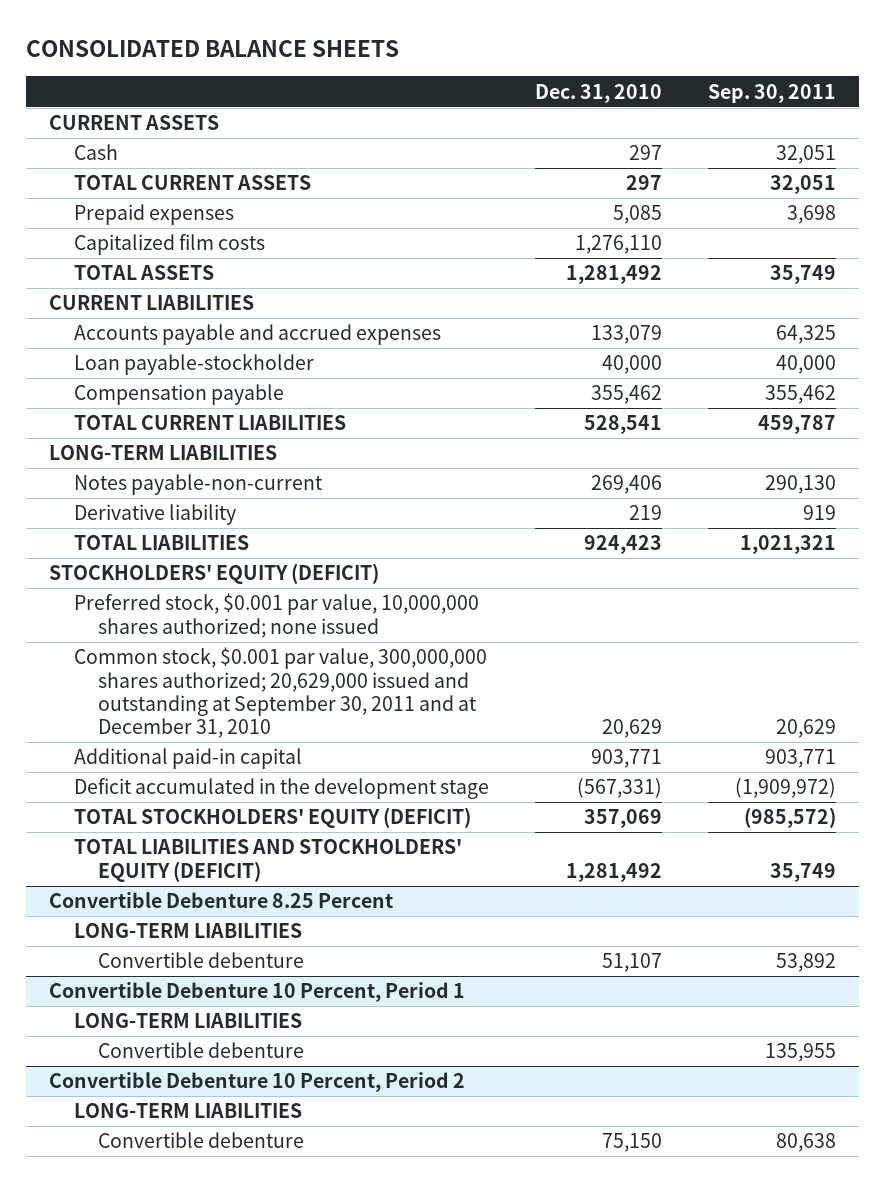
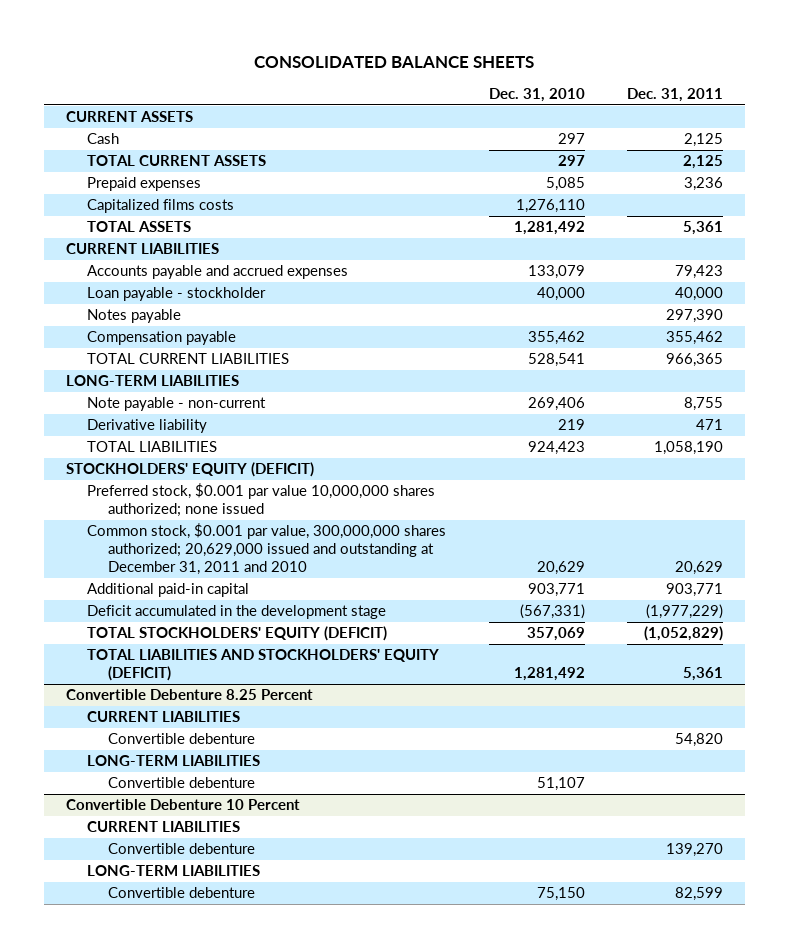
- | Dec. 31, 2010 | Sep. 30, 2011
+ | Dec. 31, 2010 | Dec. 31, 2011
- Capitalized film costs | 1,276,110 |
+ Capitalized films costs | 1,276,110 |
- Loan payable-stockholder | 40,000 | 40,000
+ Loan payable - stockholder | 40,000 | 40,000
+ Notes payable | | 297,390
- Notes payable-non-current | 269,406 | 290,130
+ Note payable - non-current | 269,406 | 8,755
- Preferred stock, $0.001 par value, 10,000,000 shares authorized; none issued
- Common stock, $0.001 par value, 300,000,000 shares authorized; 20,629,000 issued and outstanding at September 30, 2011 and at December 31, 2010 | 20,629 | 20,629
+ Preferred stock, $0.001 par value 10,000,000 shares authorized; none issued
+ Common stock, $0.001 par value, 300,000,000 shares authorized; 20,629,000 issued and outstanding at December 31, 2011 and 2010 | 20,629 | 20,629
@ Convertible Debenture 8.25 Percent
+ CURRENT LIABILITIES
+ Convertible debenture | | 54,820
- Convertible Debenture 10 Percent, Period 1
- LONG-TERM LIABILITIES
+ Convertible Debenture 10 Percent
+ CURRENT LIABILITIES
- Convertible Debenture 10 Percent, Period 2

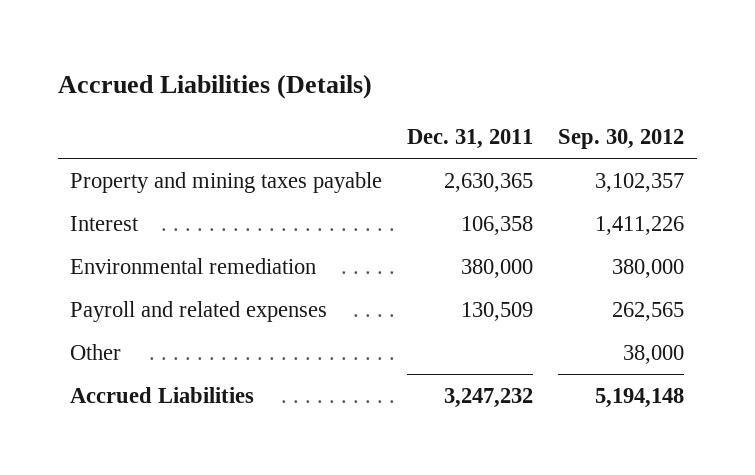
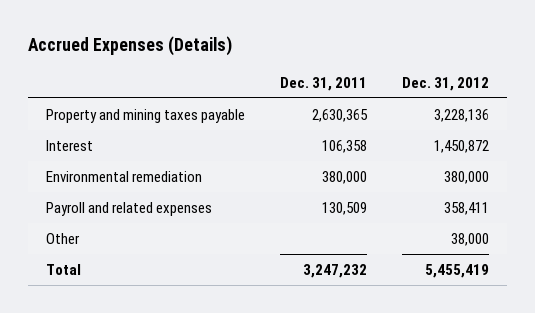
- Accrued Liabilities (Details)
+ Accrued Expenses (Details)
- | Dec. 31, 2011 | Sep. 30, 2012
+ | Dec. 31, 2011 | Dec. 31, 2012
- Accrued Liabilities | 3,247,232 | 5,194,148
+ Total | 3,247,232 | 5,455,419

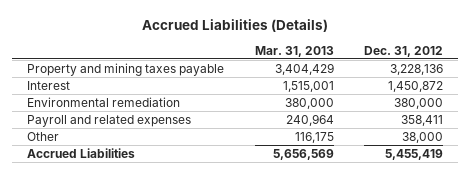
- Accrued Expenses (Details)
+ Accrued Liabilities (Details)
- | Dec. 31, 2011 | Dec. 31, 2012
+ | Mar. 31, 2013 | Dec. 31, 2012
- Total | 3,247,232 | 5,455,419
+ Accrued Liabilities | 5,656,569 | 5,455,419

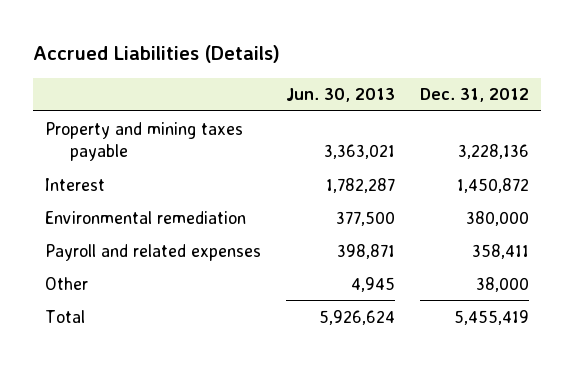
- | Mar. 31, 2013 | Dec. 31, 2012
+ | Jun. 30, 2013 | Dec. 31, 2012
- Accrued Liabilities | 5,656,569 | 5,455,419
+ Total | 5,926,624 | 5,455,419

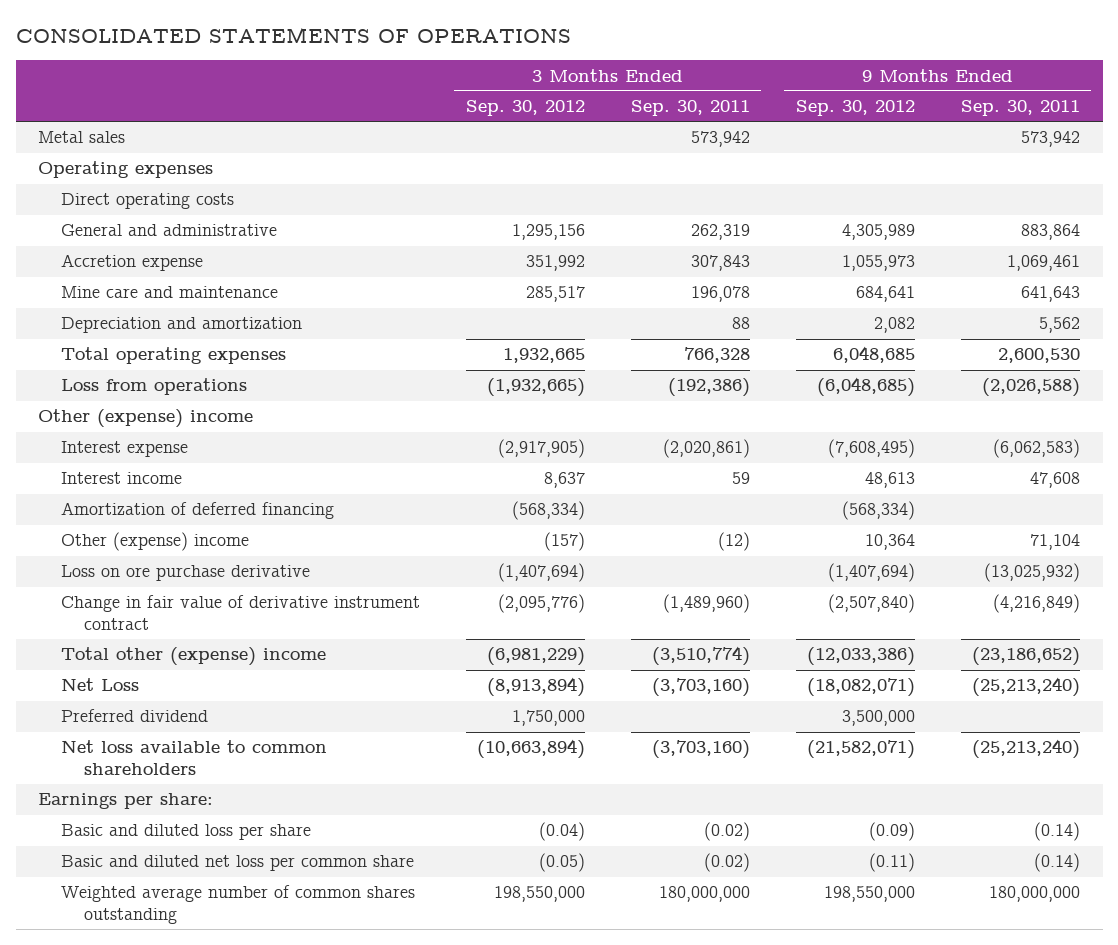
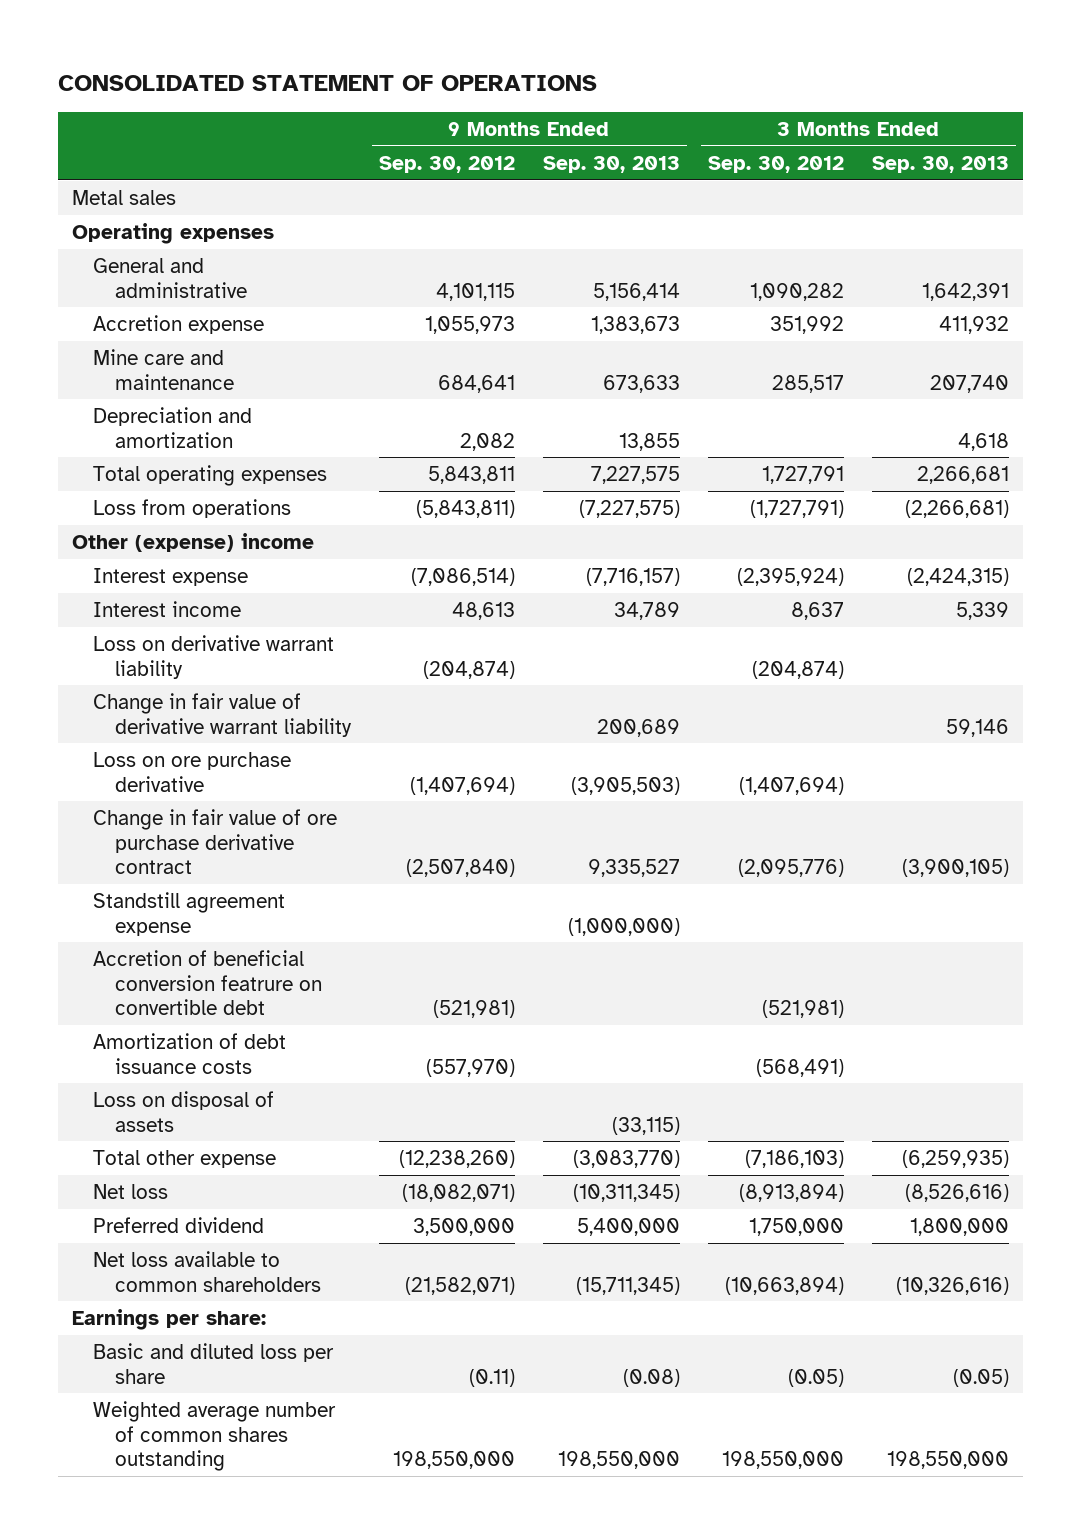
- CONSOLIDATED STATEMENTS OF OPERATIONS
+ CONSOLIDATED STATEMENT OF OPERATIONS
- | 3 Months Ended Sep. 30, 2012 | 3 Months Ended Sep. 30, 2011 | 9 Months Ended Sep. 30, 2012 | 9 Months Ended Sep. 30, 2011
+ | 9 Months Ended Sep. 30, 2012 | 9 Months Ended Sep. 30, 2013 | 3 Months Ended Sep. 30, 2012 | 3 Months Ended Sep. 30, 2013
- Direct operating costs
- General and administrative | 1,295,156 | 262,319 | 4,305,989 | 883,864
+ General and administrative | 4,101,115 | 5,156,414 | 1,090,282 | 1,642,391
- Total operating expenses | 1,932,665 | 766,328 | 6,048,685 | 2,600,530
- Loss from operations | (1,932,665) | (192,386) | (6,048,685) | (2,026,588)
+ Total operating expenses | 5,843,811 | 7,227,575 | 1,727,791 | 2,266,681
+ Loss from operations | (5,843,811) | (7,227,575) | (1,727,791) | (2,266,681)
- Interest expense | (2,917,905) | (2,020,861) | (7,608,495) | (6,062,583)
+ Interest expense | (7,086,514) | (7,716,157) | (2,395,924) | (2,424,315)
- Amortization of deferred financing | (568,334) | | (568,334) |
- Other (expense) income | (157) | (12) | 10,364 | 71,104
+ Loss on derivative warrant liability | (204,874) | | (204,874) |
+ Change in fair value of derivative warrant liability | | 200,689 | | 59,146
- Change in fair value of derivative instrument contract | (2,095,776) | (1,489,960) | (2,507,840) | (4,216,849)
- Total other (expense) income | (6,981,229) | (3,510,774) | (12,033,386) | (23,186,652)
- Net Loss | (8,913,894) | (3,703,160) | (18,082,071) | (25,213,240)
+ Change in fair value of ore purchase derivative contract | (2,507,840) | 9,335,527 | (2,095,776) | (3,900,105)
+ Standstill agreement expense | | (1,000,000) | |
+ Accretion of beneficial conversion featrure on convertible debt | (521,981) | | (521,981) |
+ Amortization of debt issuance costs | (557,970) | | (568,491) |
+ Loss on disposal of assets | | (33,115) | |
+ Total other expense | (12,238,260) | (3,083,770) | (7,186,103) | (6,259,935)
+ Net loss | (18,082,071) | (10,311,345) | (8,913,894) | (8,526,616)
- Basic and diluted loss per share | (0.04) | (0.02) | (0.09) | (0.14)
- Basic and diluted net loss per common share | (0.05) | (0.02) | (0.11) | (0.14)
+ Basic and diluted loss per share | (0.11) | (0.08) | (0.05) | (0.05)

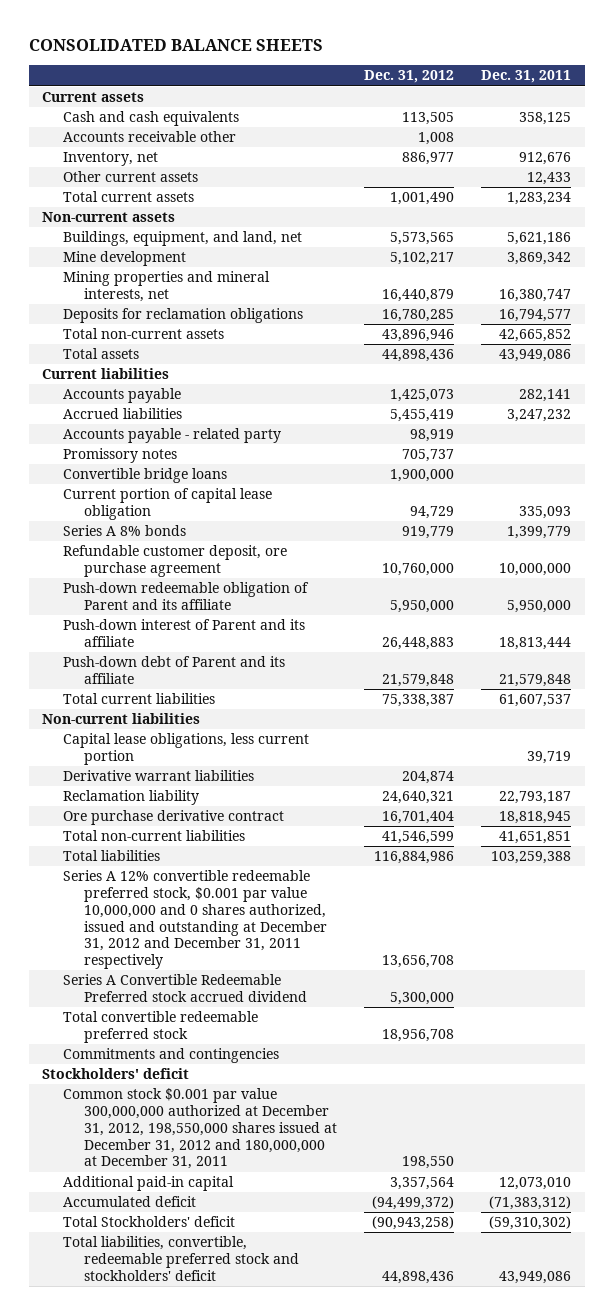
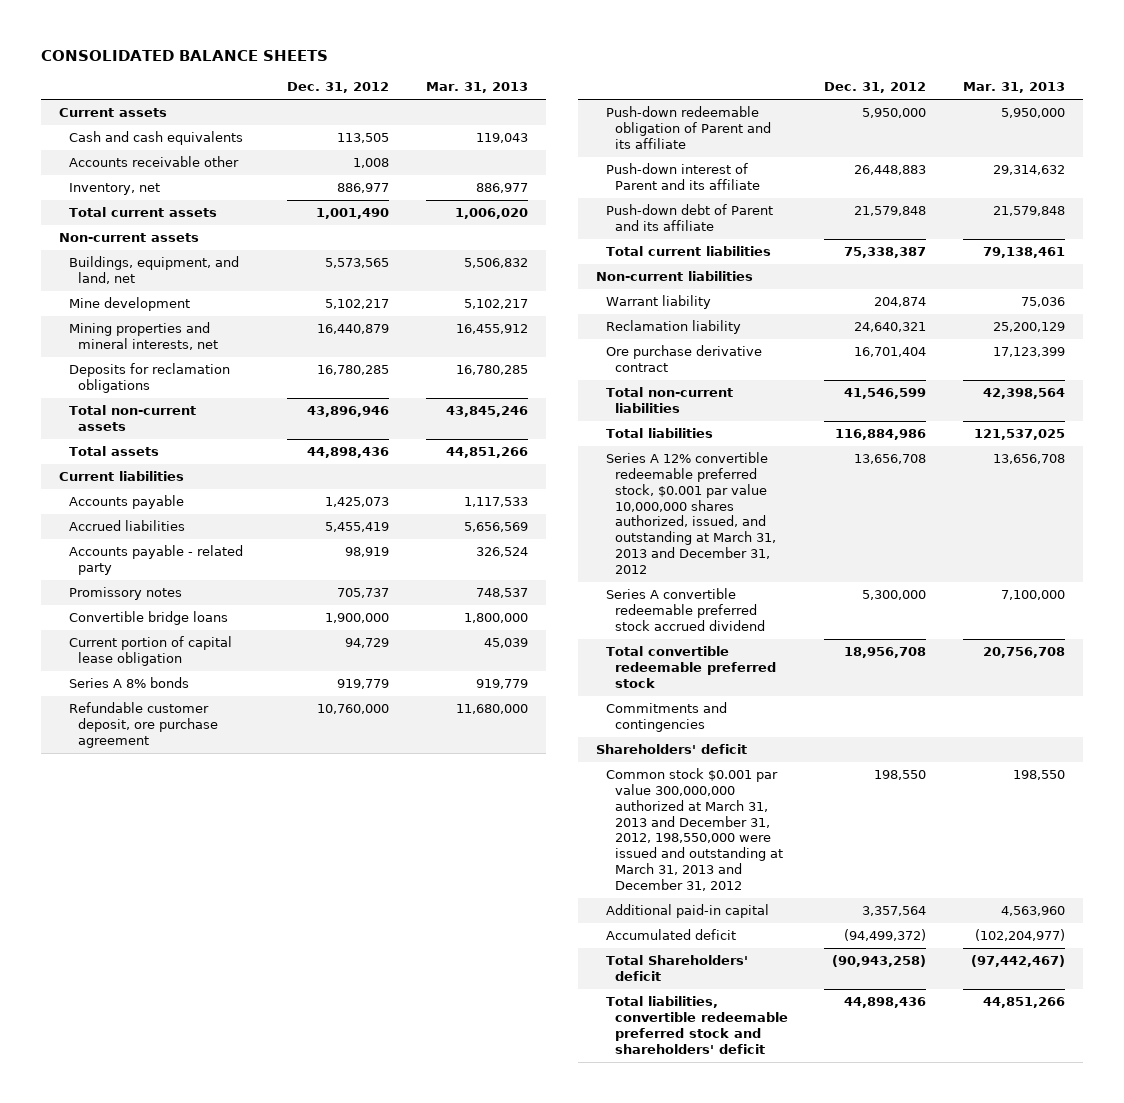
- | Dec. 31, 2012 | Dec. 31, 2011
+ | Dec. 31, 2012 | Mar. 31, 2013
- Other current assets | | 12,433
- Capital lease obligations, less current portion | | 39,719
- Derivative warrant liabilities | 204,874 |
+ Warrant liability | 204,874 | 75,036
- Series A 12% convertible redeemable preferred stock, $0.001 par value 10,000,000 and 0 shares authorized, issued and outstanding at December 31, 2012 and December 31, 2011 respectively | 13,656,708 |
- Series A Convertible Redeemable Preferred stock accrued dividend | 5,300,000 |
+ Series A 12% convertible redeemable preferred stock, $0.001 par value 10,000,000 shares authorized, issued, and outstanding at March 31, 2013 and December 31, 2012 | 13,656,708 | 13,656,708
+ Series A convertible redeemable preferred stock accrued dividend | 5,300,000 | 7,100,000
- Stockholders' deficit
- Common stock $0.001 par value 300,000,000 authorized at December 31, 2012, 198,550,000 shares issued at December 31, 2012 and 180,000,000 at December 31, 2011 | 198,550 |
+ Shareholders' deficit
+ Common stock $0.001 par value 300,000,000 authorized at March 31, 2013 and December 31, 2012, 198,550,000 were issued and outstanding at March 31, 2013 and December 31, 2012 | 198,550 | 198,550
- Total Stockholders' deficit | (90,943,258) | (59,310,302)
- Total liabilities, convertible, redeemable preferred stock and stockholders' deficit | 44,898,436 | 43,949,086
+ Total Shareholders' deficit | (90,943,258) | (97,442,467)
+ Total liabilities, convertible redeemable preferred stock and shareholders' deficit | 44,898,436 | 44,851,266

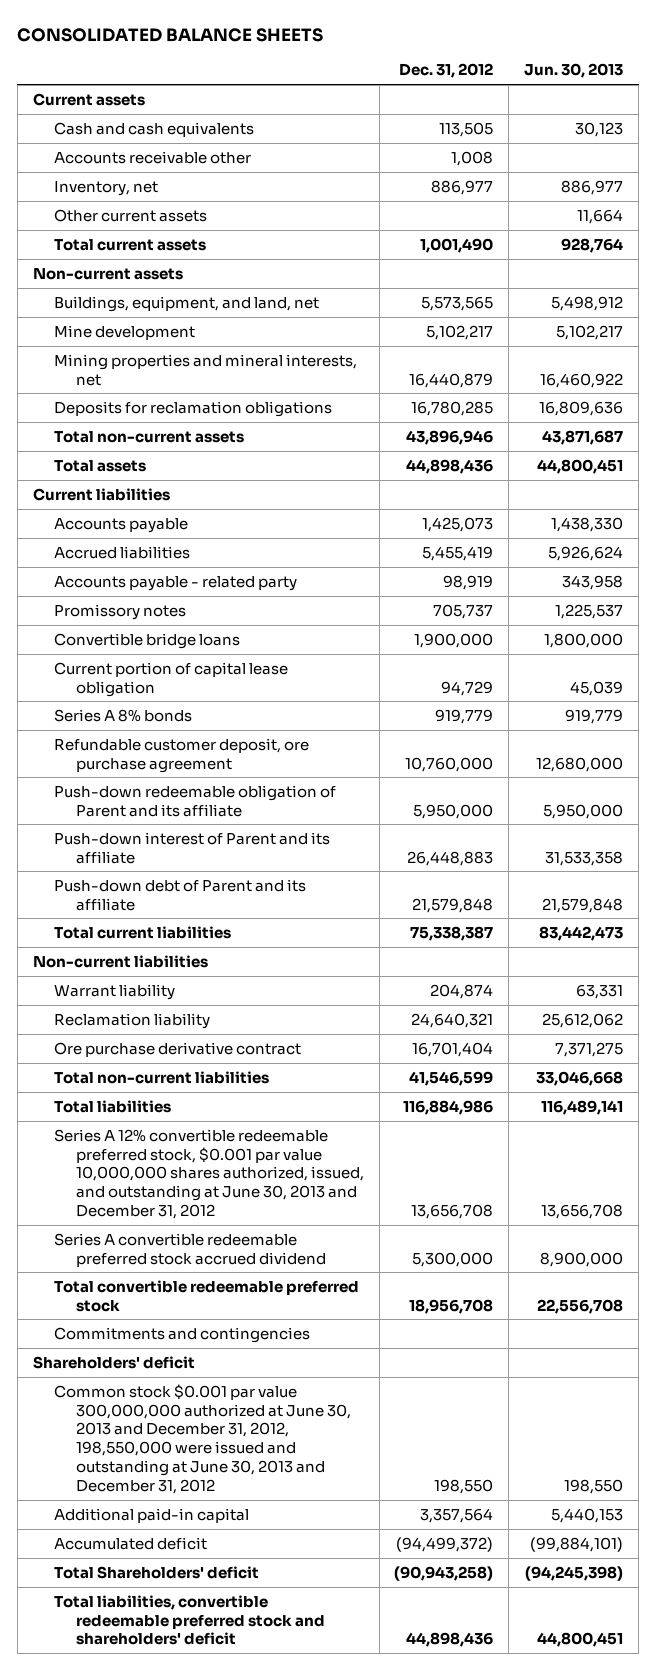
- | Dec. 31, 2012 | Mar. 31, 2013
+ | Dec. 31, 2012 | Jun. 30, 2013
+ Other current assets | | 11,664
- Series A 12% convertible redeemable preferred stock, $0.001 par value 10,000,000 shares authorized, issued, and outstanding at March 31, 2013 and December 31, 2012 | 13,656,708 | 13,656,708
+ Series A 12% convertible redeemable preferred stock, $0.001 par value 10,000,000 shares authorized, issued, and outstanding at June 30, 2013 and December 31, 2012 | 13,656,708 | 13,656,708
- Common stock $0.001 par value 300,000,000 authorized at March 31, 2013 and December 31, 2012, 198,550,000 were issued and outstanding at March 31, 2013 and December 31, 2012 | 198,550 | 198,550
+ Common stock $0.001 par value 300,000,000 authorized at June 30, 2013 and December 31, 2012, 198,550,000 were issued and outstanding at June 30, 2013 and December 31, 2012 | 198,550 | 198,550

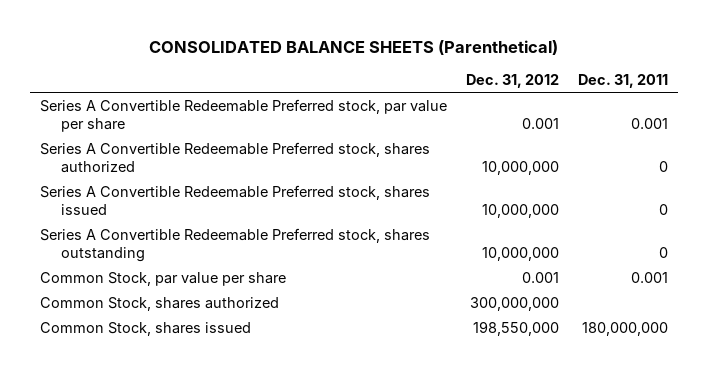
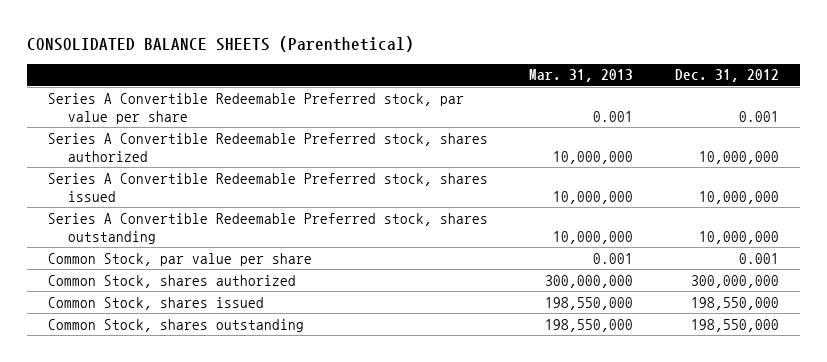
- | Dec. 31, 2012 | Dec. 31, 2011
+ | Mar. 31, 2013 | Dec. 31, 2012
+ Common Stock, shares outstanding | 198,550,000 | 198,550,000

